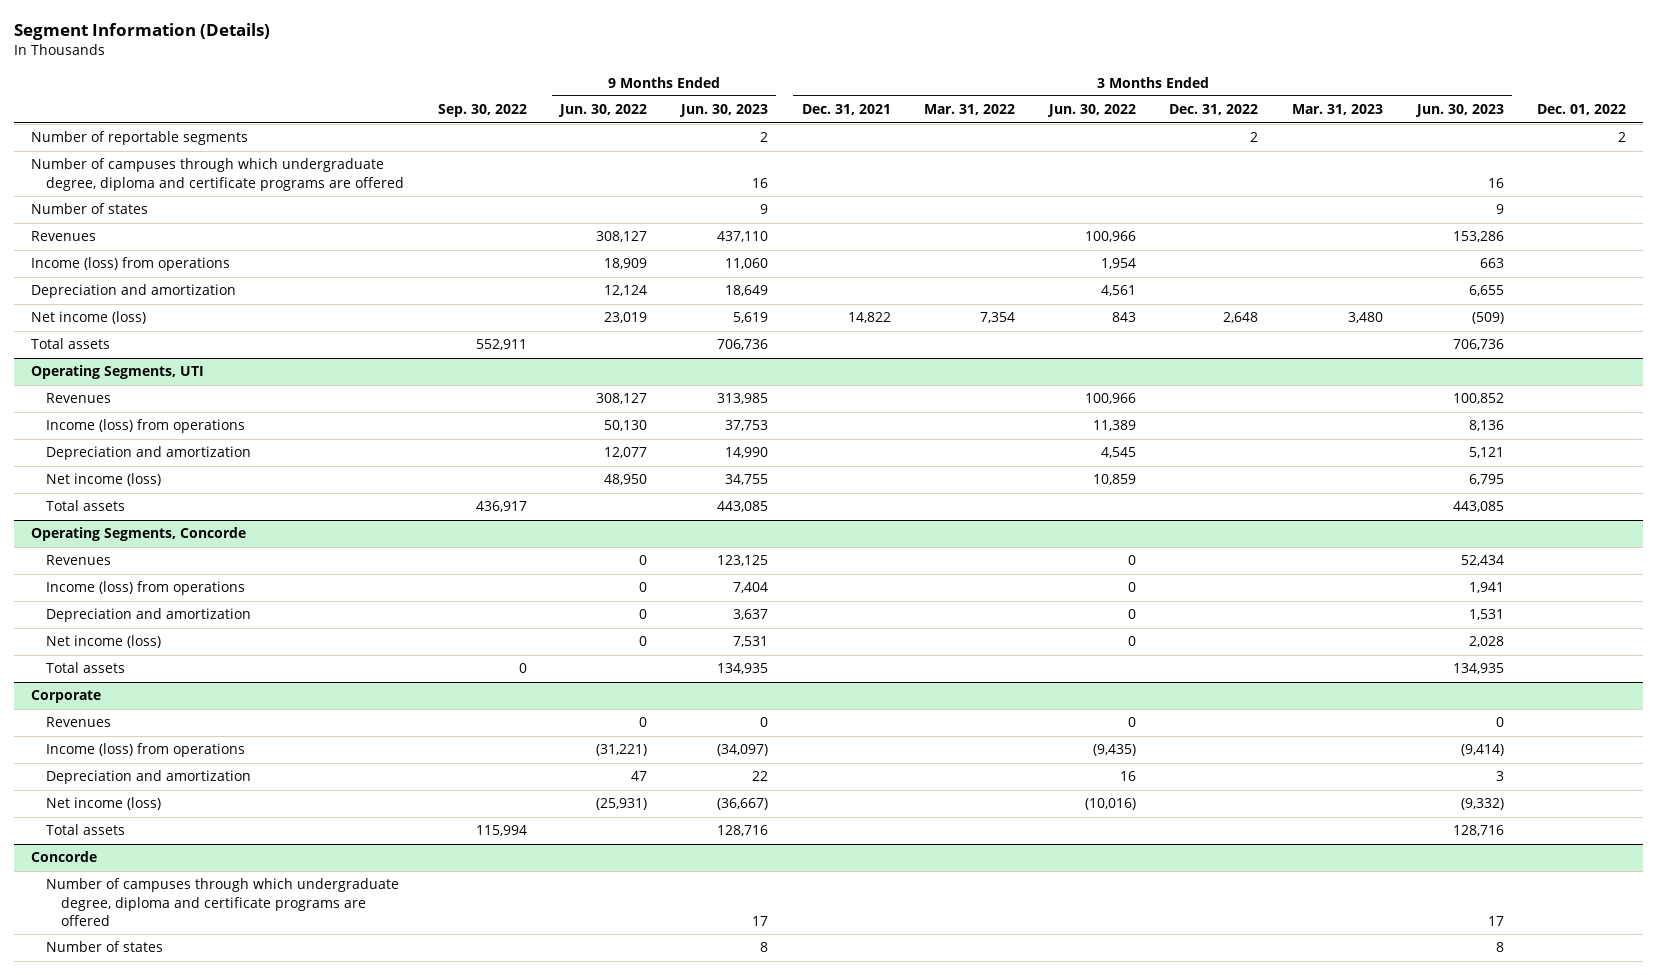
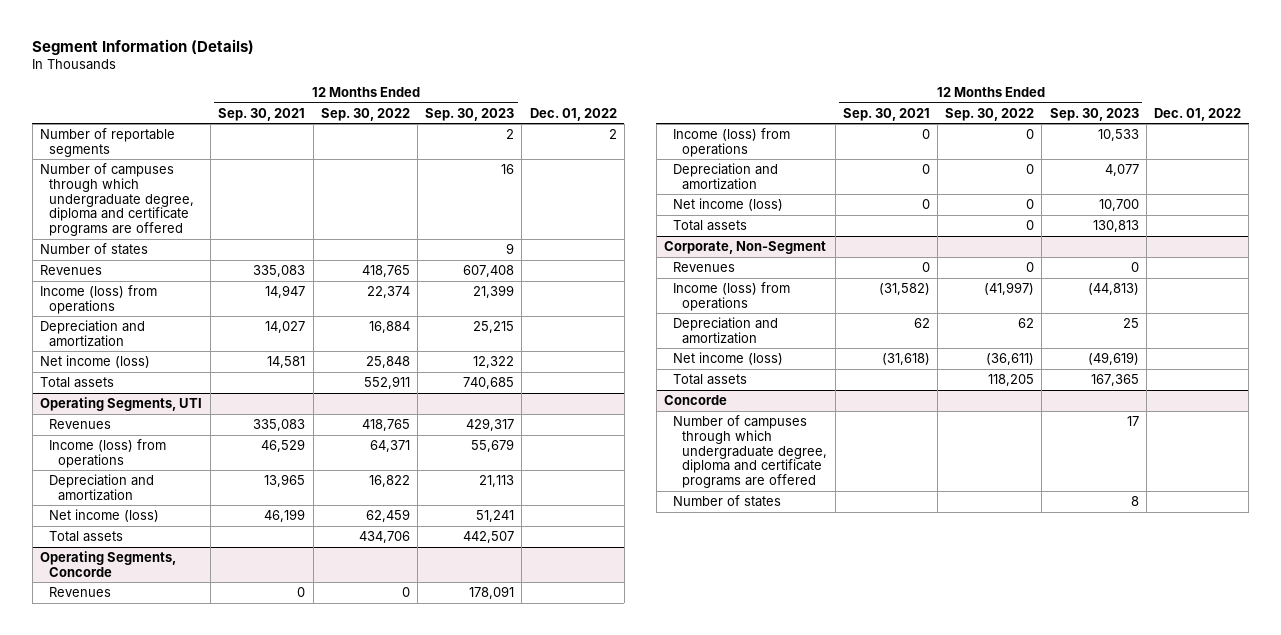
- | Sep. 30, 2022 | 9 Months Ended Jun. 30, 2022 | 9 Months Ended Jun. 30, 2023 | 3 Months Ended Dec. 31, 2021 | 3 Months Ended Mar. 31, 2022 | 3 Months Ended Jun. 30, 2022 | 3 Months Ended Dec. 31, 2022 | 3 Months Ended Mar. 31, 2023 | 3 Months Ended Jun. 30, 2023 | Dec. 01, 2022
+ | 12 Months Ended Sep. 30, 2021 | 12 Months Ended Sep. 30, 2022 | 12 Months Ended Sep. 30, 2023 | Dec. 01, 2022
- Corporate
+ Corporate, Non-Segment

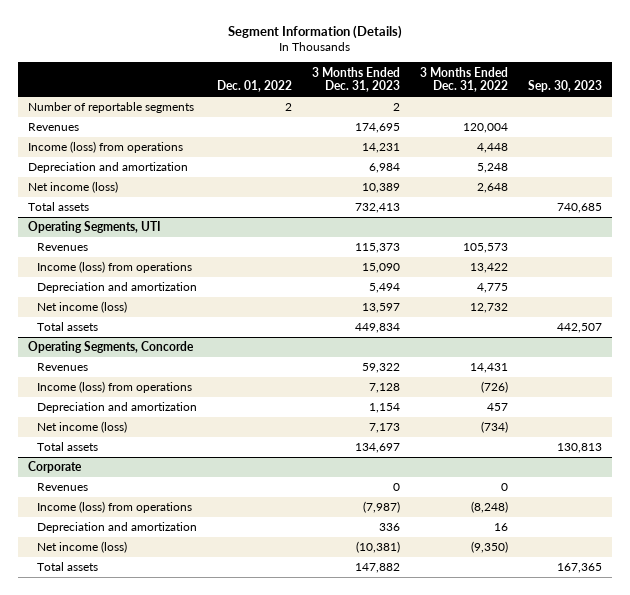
- | 12 Months Ended Sep. 30, 2021 | 12 Months Ended Sep. 30, 2022 | 12 Months Ended Sep. 30, 2023 | Dec. 01, 2022
+ | Dec. 01, 2022 | 3 Months Ended Dec. 31, 2023 | 3 Months Ended Dec. 31, 2022 | Sep. 30, 2023
- Number of campuses through which undergraduate degree, diploma and certificate programs are offered | | | 16 |
- Number of states | | | 9 |
- Corporate, Non-Segment
+ Corporate
- Concorde
- Number of campuses through which undergraduate degree, diploma and certificate programs are offered | | | 17 |
- Number of states | | | 8 |

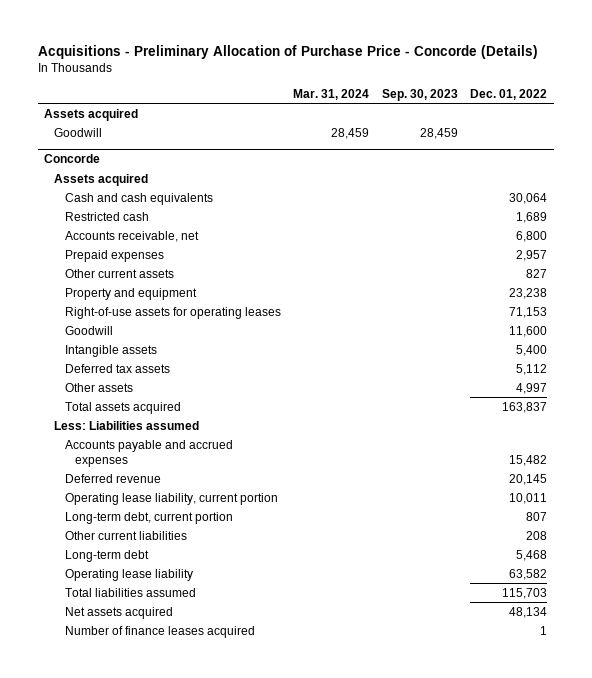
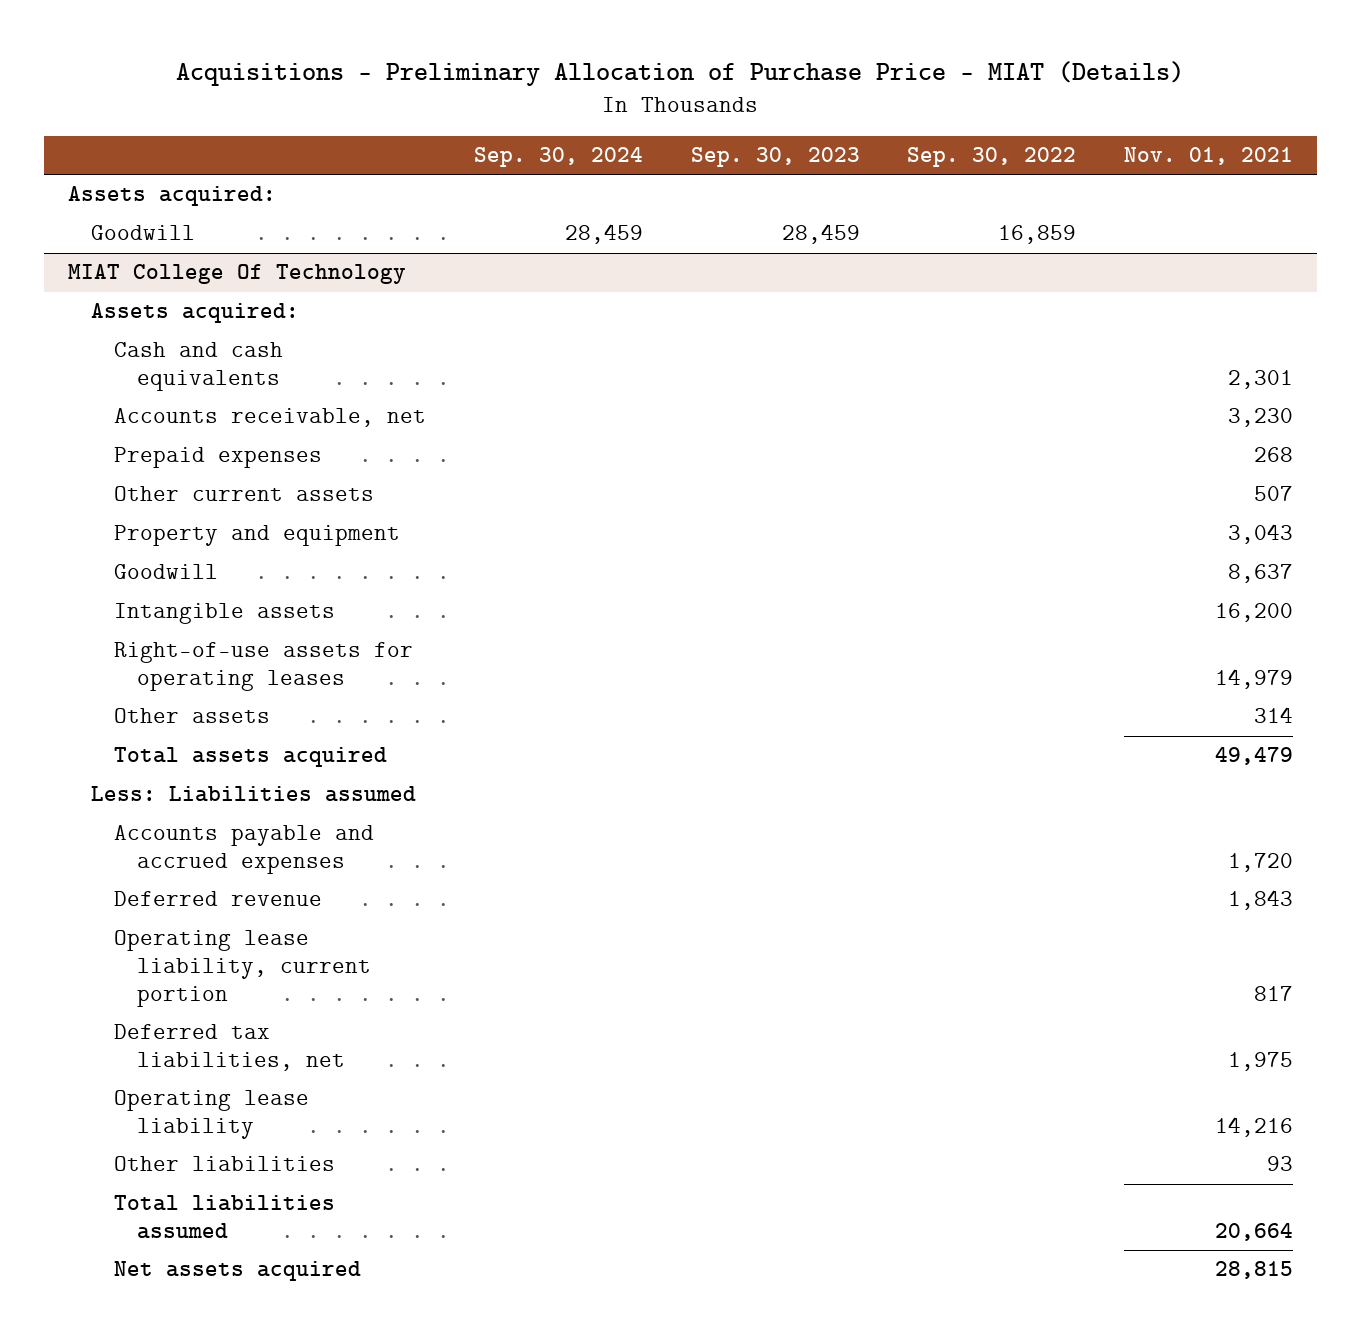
- Acquisitions - Preliminary Allocation of Purchase Price - Concorde (Details)
+ Acquisitions - Preliminary Allocation of Purchase Price - MIAT (Details)
- | Mar. 31, 2024 | Sep. 30, 2023 | Dec. 01, 2022
+ | Sep. 30, 2024 | Sep. 30, 2023 | Sep. 30, 2022 | Nov. 01, 2021
- Assets acquired
+ Assets acquired:
- Concorde
- Assets acquired
- Cash and cash equivalents | | | 30,064
- Restricted cash | | | 1,689
- Accounts receivable, net | | | 6,800
- Prepaid expenses | | | 2,957
- Other current assets | | | 827
- Property and equipment | | | 23,238
- Right-of-use assets for operating leases | | | 71,153
- Goodwill | | | 11,600
- Intangible assets | | | 5,400
- Deferred tax assets | | | 5,112
- Other assets | | | 4,997
- Total assets acquired | | | 163,837
- Less: Liabilities assumed
- Accounts payable and accrued expenses | | | 15,482
- Deferred revenue | | | 20,145
- Operating lease liability, current portion | | | 10,011
- Long-term debt, current portion | | | 807
- Other current liabilities | | | 208
- Long-term debt | | | 5,468
- Operating lease liability | | | 63,582
- Total liabilities assumed | | | 115,703
- Net assets acquired | | | 48,134
- Number of finance leases acquired | | | 1
+ MIAT College Of Technology
+ Assets acquired:
+ Cash and cash equivalents | | | | 2,301
+ Accounts receivable, net | | | | 3,230
+ Prepaid expenses | | | | 268
+ Other current assets | | | | 507
+ Property and equipment | | | | 3,043
+ Goodwill | | | | 8,637
+ Intangible assets | | | | 16,200
+ Right-of-use assets for operating leases | | | | 14,979
+ Other assets | | | | 314
+ Total assets acquired | | | | 49,479
+ Less: Liabilities assumed
+ Accounts payable and accrued expenses | | | | 1,720
+ Deferred revenue | | | | 1,843
+ Operating lease liability, current portion | | | | 817
+ Deferred tax liabilities, net | | | | 1,975
+ Operating lease liability | | | | 14,216
+ Other liabilities | | | | 93
+ Total liabilities assumed | | | | 20,664
+ Net assets acquired | | | | 28,815

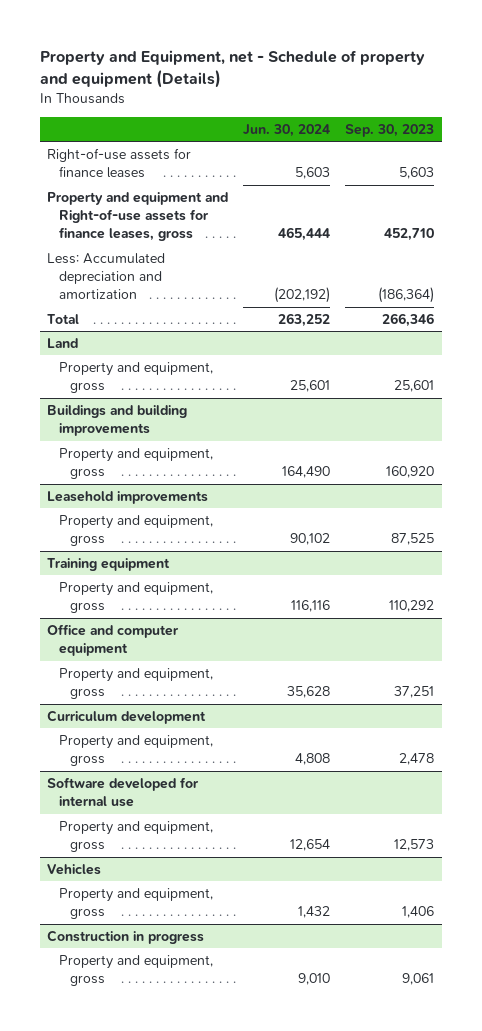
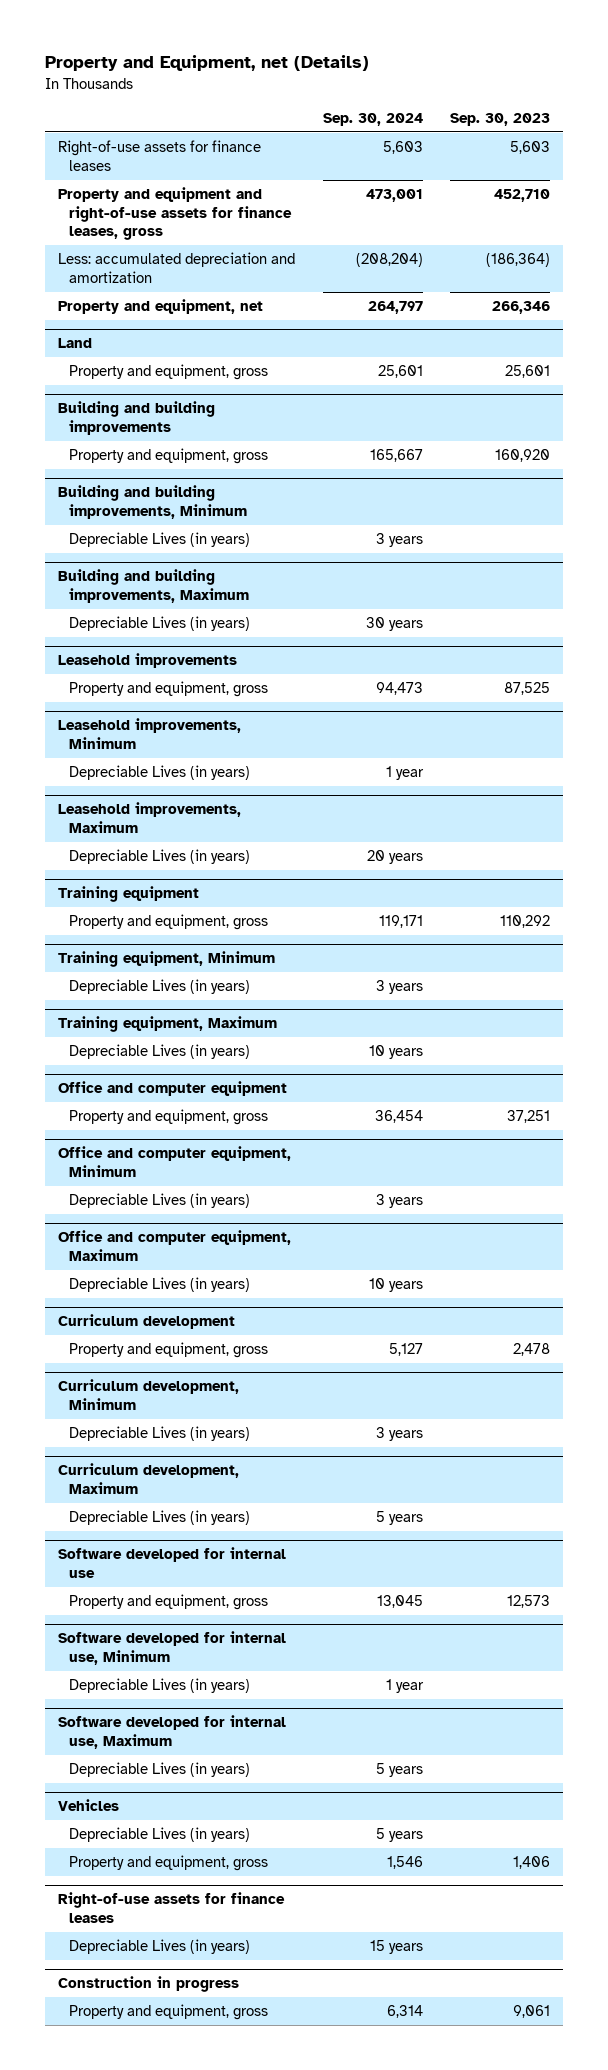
- Property and Equipment, net - Schedule of property and equipment (Details)
+ Property and Equipment, net (Details)
- | Jun. 30, 2024 | Sep. 30, 2023
+ | Sep. 30, 2024 | Sep. 30, 2023
- Property and equipment and Right-of-use assets for finance leases, gross | 465,444 | 452,710
- Less: Accumulated depreciation and amortization | (202,192) | (186,364)
- Total | 263,252 | 266,346
+ Property and equipment and right-of-use assets for finance leases, gross | 473,001 | 452,710
+ Less: accumulated depreciation and amortization | (208,204) | (186,364)
+ Property and equipment, net | 264,797 | 266,346
- Buildings and building improvements
+ Building and building improvements
+ Building and building improvements, Minimum
+ Depreciable Lives (in years) | 3 years |
+ Building and building improvements, Maximum
+ Depreciable Lives (in years) | 30 years |
+ Leasehold improvements, Minimum
+ Depreciable Lives (in years) | 1 year |
+ Leasehold improvements, Maximum
+ Depreciable Lives (in years) | 20 years |
+ Training equipment, Minimum
+ Depreciable Lives (in years) | 3 years |
+ Training equipment, Maximum
+ Depreciable Lives (in years) | 10 years |
+ Office and computer equipment, Minimum
+ Depreciable Lives (in years) | 3 years |
+ Office and computer equipment, Maximum
+ Depreciable Lives (in years) | 10 years |
+ Curriculum development, Minimum
+ Depreciable Lives (in years) | 3 years |
+ Curriculum development, Maximum
+ Depreciable Lives (in years) | 5 years |
+ Software developed for internal use, Minimum
+ Depreciable Lives (in years) | 1 year |
+ Software developed for internal use, Maximum
+ Depreciable Lives (in years) | 5 years |
@ Vehicles
+ Depreciable Lives (in years) | 5 years |
+ Right-of-use assets for finance leases
+ Depreciable Lives (in years) | 15 years |

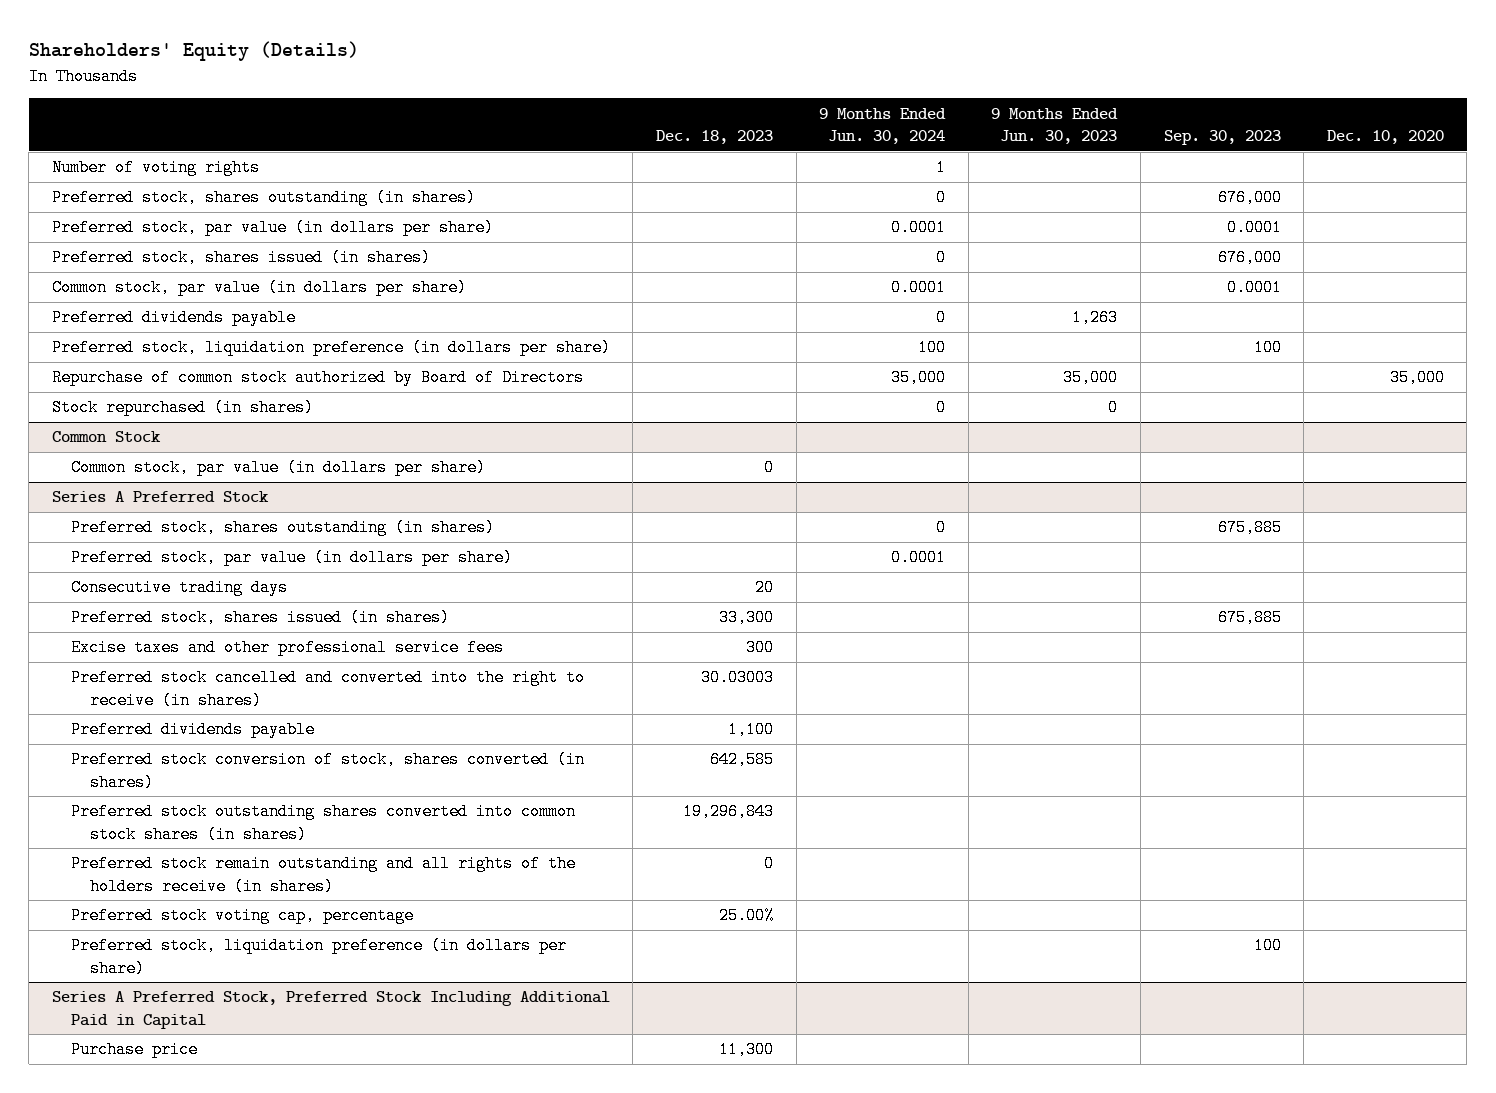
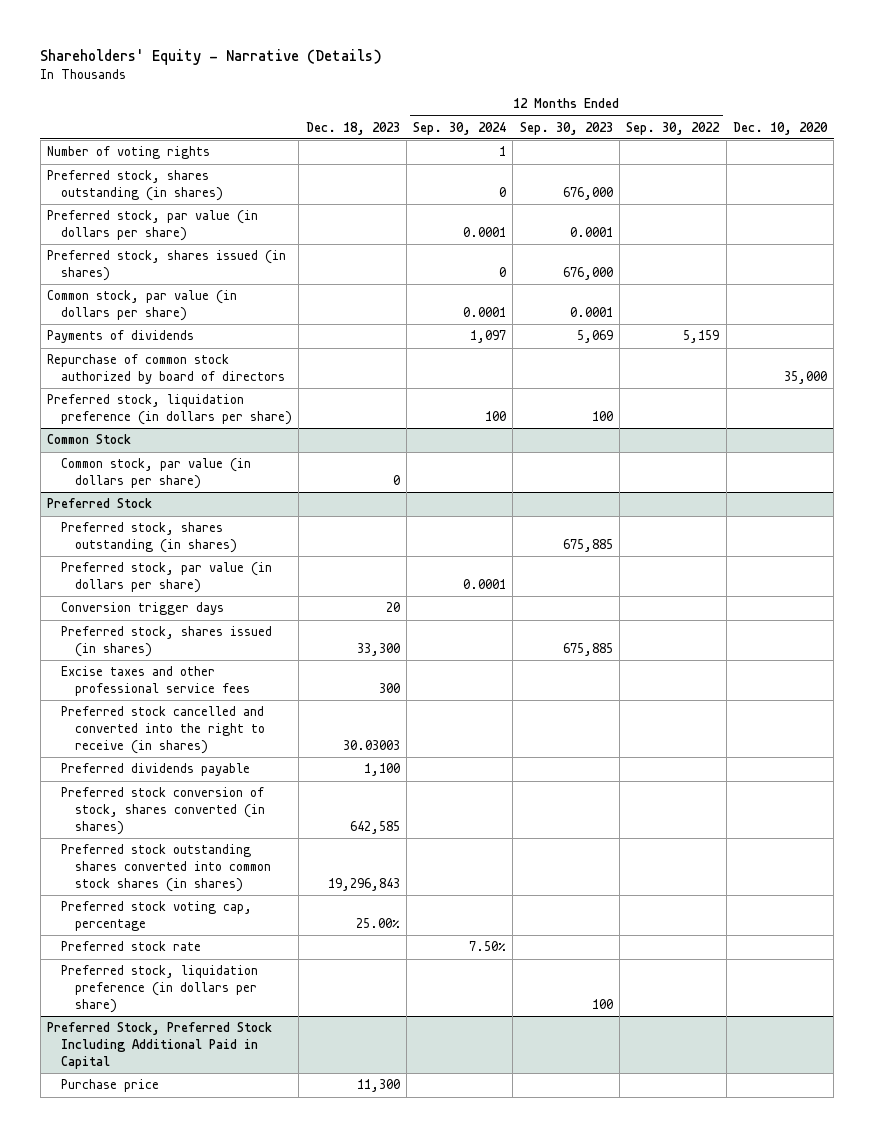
- Shareholders' Equity (Details)
+ Shareholders' Equity - Narrative (Details)
- | Dec. 18, 2023 | 9 Months Ended Jun. 30, 2024 | 9 Months Ended Jun. 30, 2023 | Sep. 30, 2023 | Dec. 10, 2020
+ | Dec. 18, 2023 | 12 Months Ended Sep. 30, 2024 | 12 Months Ended Sep. 30, 2023 | 12 Months Ended Sep. 30, 2022 | Dec. 10, 2020
- Preferred dividends payable | | 0 | 1,263 | |
+ Payments of dividends | | 1,097 | 5,069 | 5,159 |
+ Repurchase of common stock authorized by board of directors | | | | | 35,000
- Repurchase of common stock authorized by Board of Directors | | 35,000 | 35,000 | | 35,000
- Stock repurchased (in shares) | | 0 | 0 | |
- Series A Preferred Stock
+ Preferred Stock
- Consecutive trading days | 20 | | | |
+ Conversion trigger days | 20 | | | |
- Preferred stock remain outstanding and all rights of the holders receive (in shares) | 0 | | | |
+ Preferred stock rate | | 7.50% | | |
- Series A Preferred Stock, Preferred Stock Including Additional Paid in Capital
+ Preferred Stock, Preferred Stock Including Additional Paid in Capital

